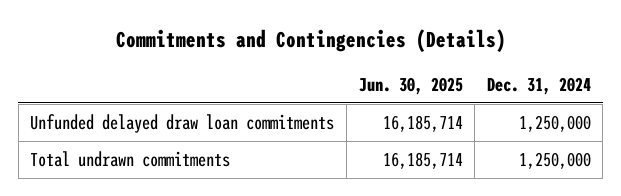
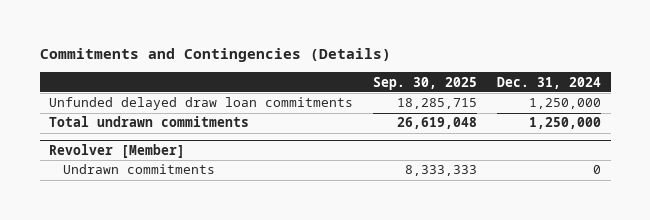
- | Jun. 30, 2025 | Dec. 31, 2024
+ | Sep. 30, 2025 | Dec. 31, 2024
+ Revolver [Member]
+ Undrawn commitments | 8,333,333 | 0

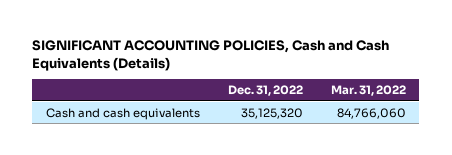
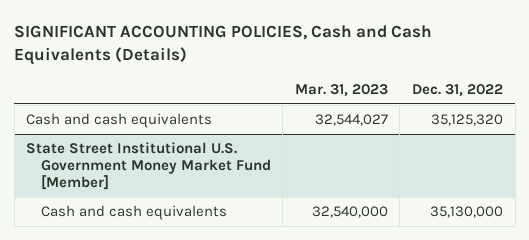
- | Dec. 31, 2022 | Mar. 31, 2022
+ | Mar. 31, 2023 | Dec. 31, 2022
+ State Street Institutional U.S. Government Money Market Fund [Member]
+ Cash and cash equivalents | 32,540,000 | 35,130,000

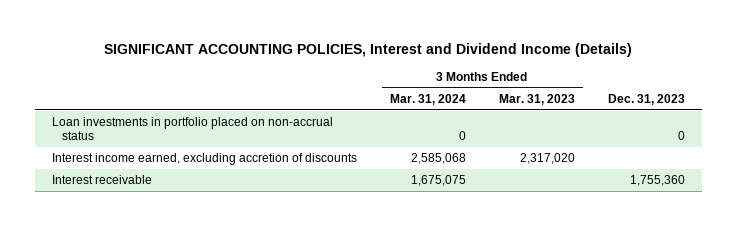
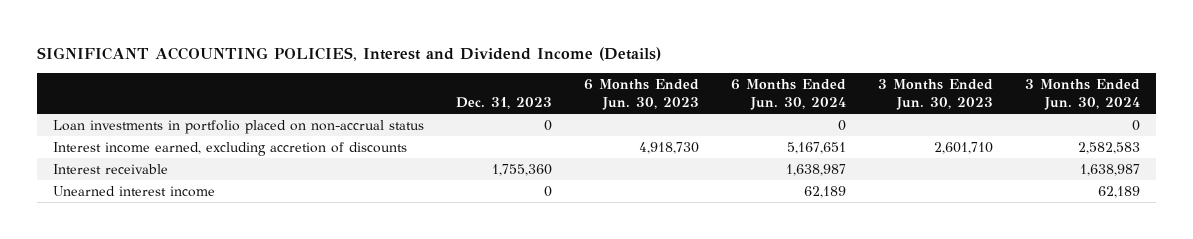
- | 3 Months Ended Mar. 31, 2024 | 3 Months Ended Mar. 31, 2023 | Dec. 31, 2023
+ | Dec. 31, 2023 | 6 Months Ended Jun. 30, 2023 | 6 Months Ended Jun. 30, 2024 | 3 Months Ended Jun. 30, 2023 | 3 Months Ended Jun. 30, 2024
+ Unearned interest income | 0 | | 62,189 | | 62,189

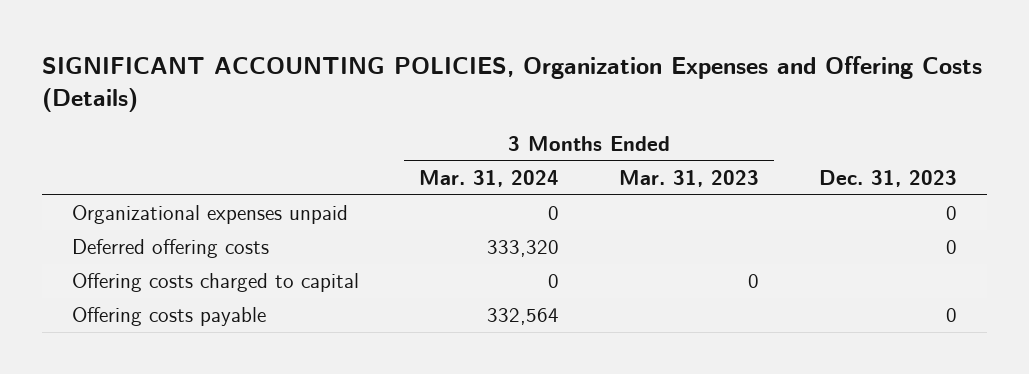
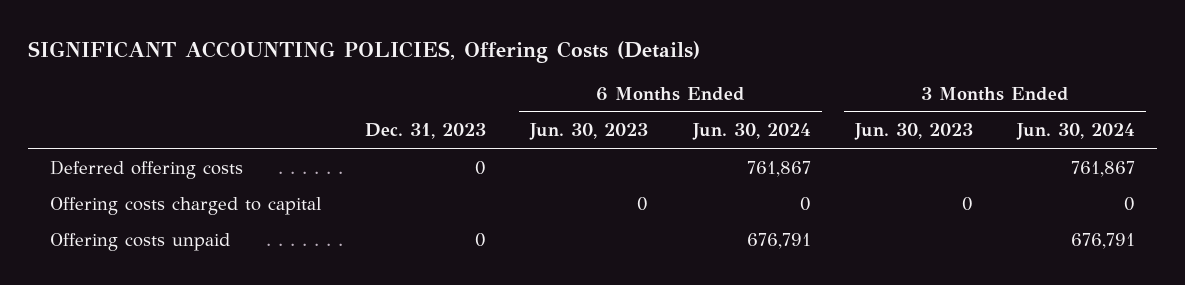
- SIGNIFICANT ACCOUNTING POLICIES, Organization Expenses and Offering Costs (Details)
+ SIGNIFICANT ACCOUNTING POLICIES, Offering Costs (Details)
- | 3 Months Ended Mar. 31, 2024 | 3 Months Ended Mar. 31, 2023 | Dec. 31, 2023
+ | Dec. 31, 2023 | 6 Months Ended Jun. 30, 2023 | 6 Months Ended Jun. 30, 2024 | 3 Months Ended Jun. 30, 2023 | 3 Months Ended Jun. 30, 2024
- Organizational expenses unpaid | 0 | | 0
- Offering costs payable | 332,564 | | 0
+ Offering costs unpaid | 0 | | 676,791 | | 676,791

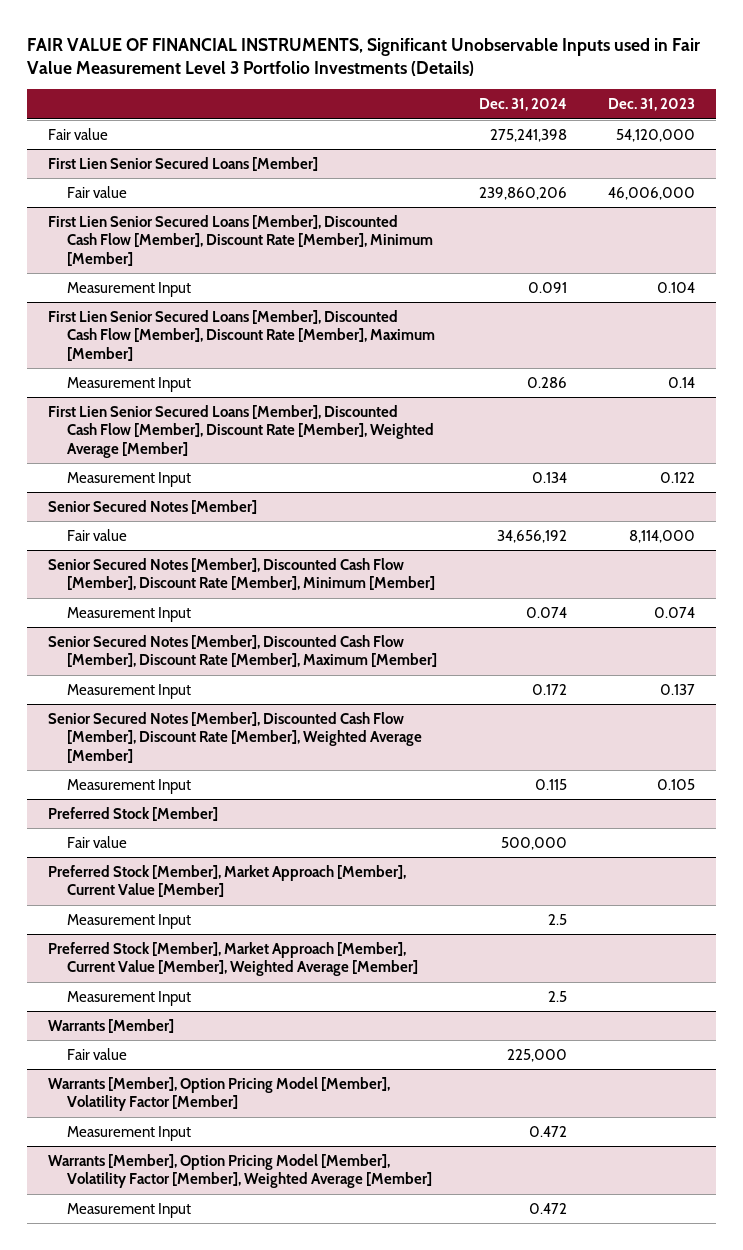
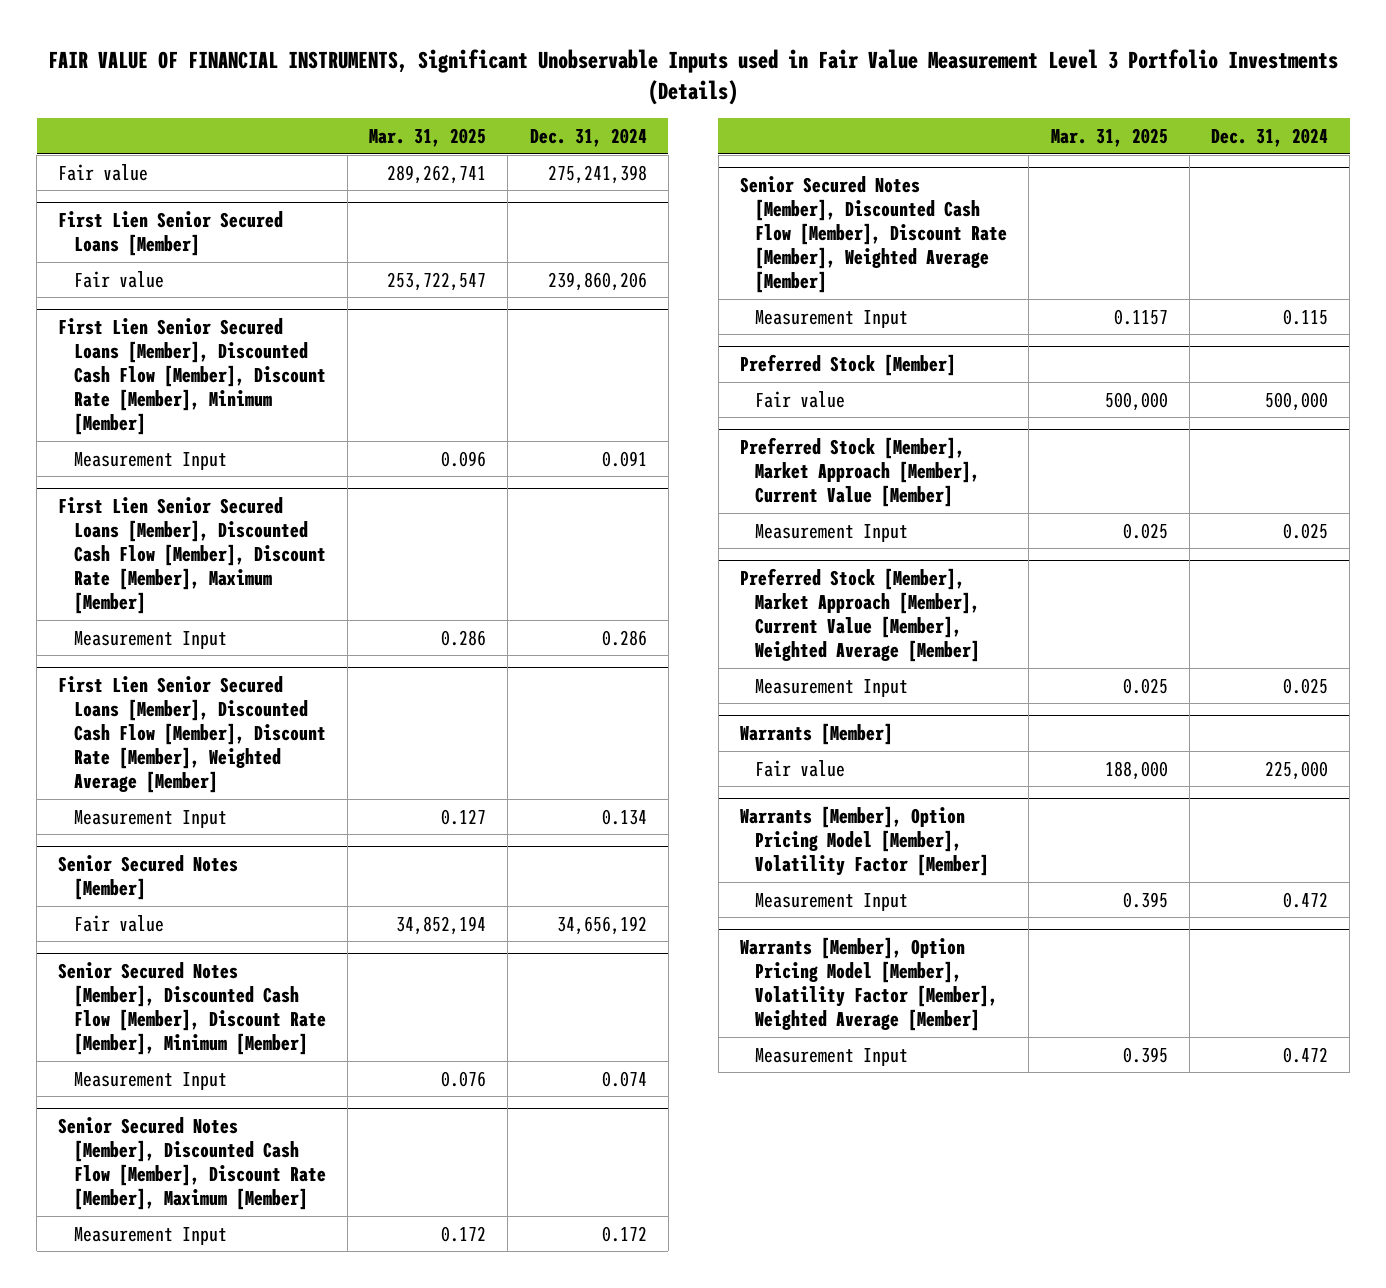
- | Dec. 31, 2024 | Dec. 31, 2023
+ | Mar. 31, 2025 | Dec. 31, 2024
@ Preferred Stock [Member], Market Approach [Member], Current Value [Member]
- Measurement Input | 2.5 |
+ Measurement Input | 0.025 | 0.025
@ Preferred Stock [Member], Market Approach [Member], Current Value [Member], Weighted Average [Member]
- Measurement Input | 2.5 |
+ Measurement Input | 0.025 | 0.025

